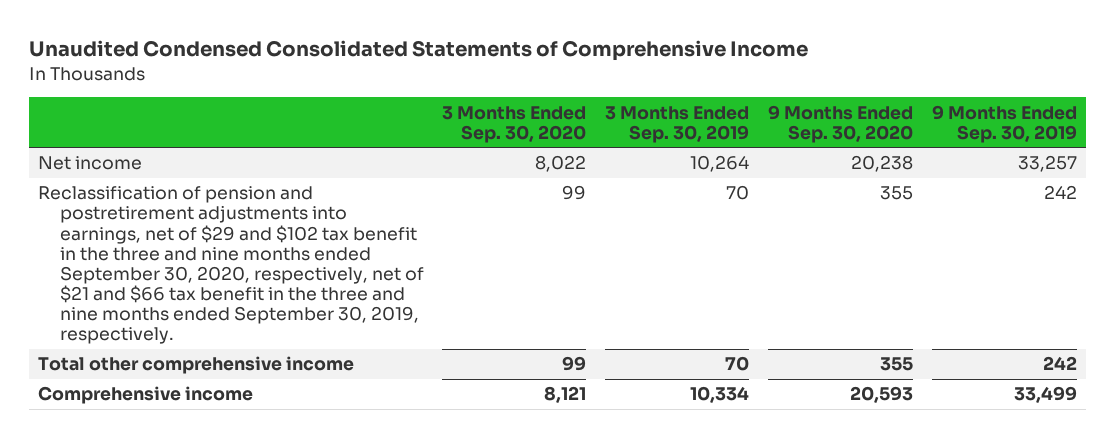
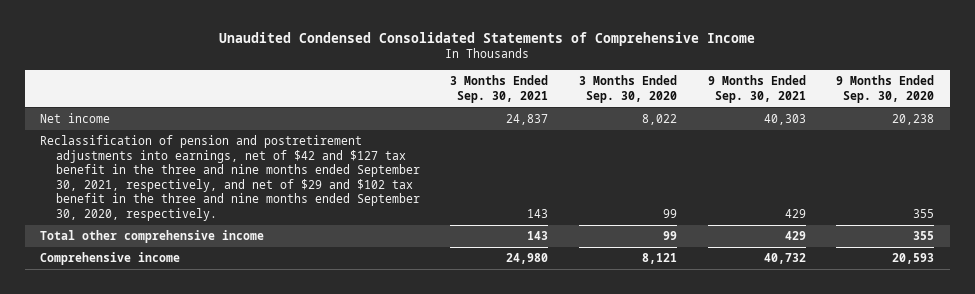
- | 3 Months Ended Sep. 30, 2020 | 3 Months Ended Sep. 30, 2019 | 9 Months Ended Sep. 30, 2020 | 9 Months Ended Sep. 30, 2019
+ | 3 Months Ended Sep. 30, 2021 | 3 Months Ended Sep. 30, 2020 | 9 Months Ended Sep. 30, 2021 | 9 Months Ended Sep. 30, 2020
- Reclassification of pension and postretirement adjustments into earnings, net of $29 and $102 tax benefit in the three and nine months ended September 30, 2020, respectively, net of $21 and $66 tax benefit in the three and nine months ended September 30, 2019, respectively. | 99 | 70 | 355 | 242
+ Reclassification of pension and postretirement adjustments into earnings, net of $42 and $127 tax benefit in the three and nine months ended September 30, 2021, respectively, and net of $29 and $102 tax benefit in the three and nine months ended September 30, 2020, respectively. | 143 | 99 | 429 | 355

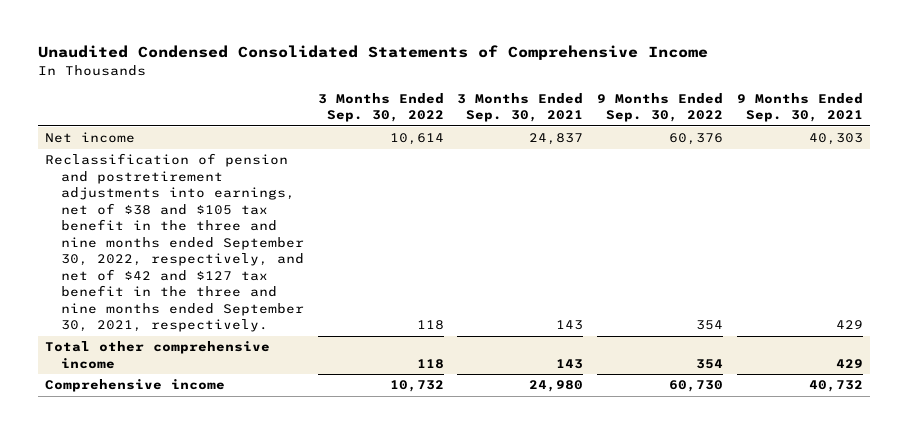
- | 3 Months Ended Sep. 30, 2021 | 3 Months Ended Sep. 30, 2020 | 9 Months Ended Sep. 30, 2021 | 9 Months Ended Sep. 30, 2020
+ | 3 Months Ended Sep. 30, 2022 | 3 Months Ended Sep. 30, 2021 | 9 Months Ended Sep. 30, 2022 | 9 Months Ended Sep. 30, 2021
- Reclassification of pension and postretirement adjustments into earnings, net of $42 and $127 tax benefit in the three and nine months ended September 30, 2021, respectively, and net of $29 and $102 tax benefit in the three and nine months ended September 30, 2020, respectively. | 143 | 99 | 429 | 355
+ Reclassification of pension and postretirement adjustments into earnings, net of $38 and $105 tax benefit in the three and nine months ended September 30, 2022, respectively, and net of $42 and $127 tax benefit in the three and nine months ended September 30, 2021, respectively. | 118 | 143 | 354 | 429

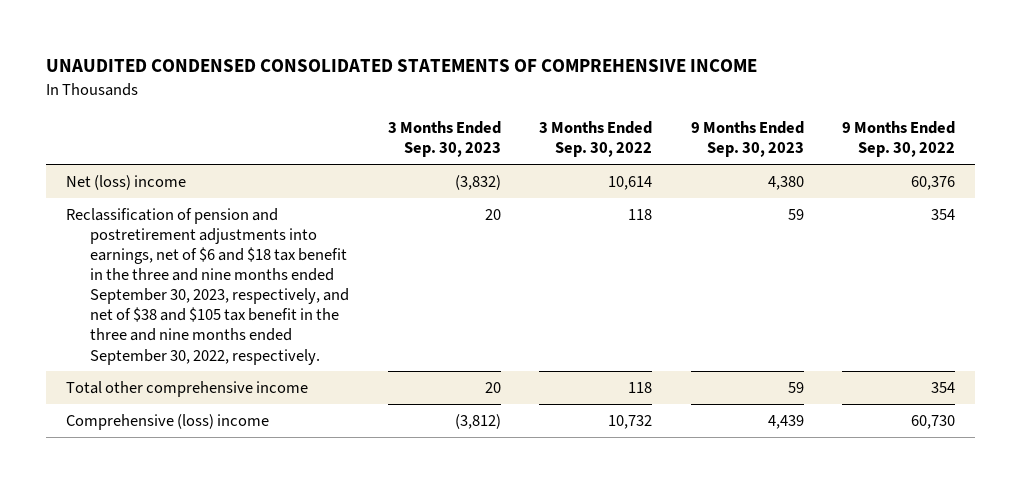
- Unaudited Condensed Consolidated Statements of Comprehensive Income
+ UNAUDITED CONDENSED CONSOLIDATED STATEMENTS OF COMPREHENSIVE INCOME
- | 3 Months Ended Sep. 30, 2022 | 3 Months Ended Sep. 30, 2021 | 9 Months Ended Sep. 30, 2022 | 9 Months Ended Sep. 30, 2021
+ | 3 Months Ended Sep. 30, 2023 | 3 Months Ended Sep. 30, 2022 | 9 Months Ended Sep. 30, 2023 | 9 Months Ended Sep. 30, 2022
- Net income | 10,614 | 24,837 | 60,376 | 40,303
- Reclassification of pension and postretirement adjustments into earnings, net of $38 and $105 tax benefit in the three and nine months ended September 30, 2022, respectively, and net of $42 and $127 tax benefit in the three and nine months ended September 30, 2021, respectively. | 118 | 143 | 354 | 429
+ Net (loss) income | (3,832) | 10,614 | 4,380 | 60,376
+ Reclassification of pension and postretirement adjustments into earnings, net of $6 and $18 tax benefit in the three and nine months ended September 30, 2023, respectively, and net of $38 and $105 tax benefit in the three and nine months ended September 30, 2022, respectively. | 20 | 118 | 59 | 354
- Comprehensive income | 10,732 | 24,980 | 60,730 | 40,732
+ Comprehensive (loss) income | (3,812) | 10,732 | 4,439 | 60,730

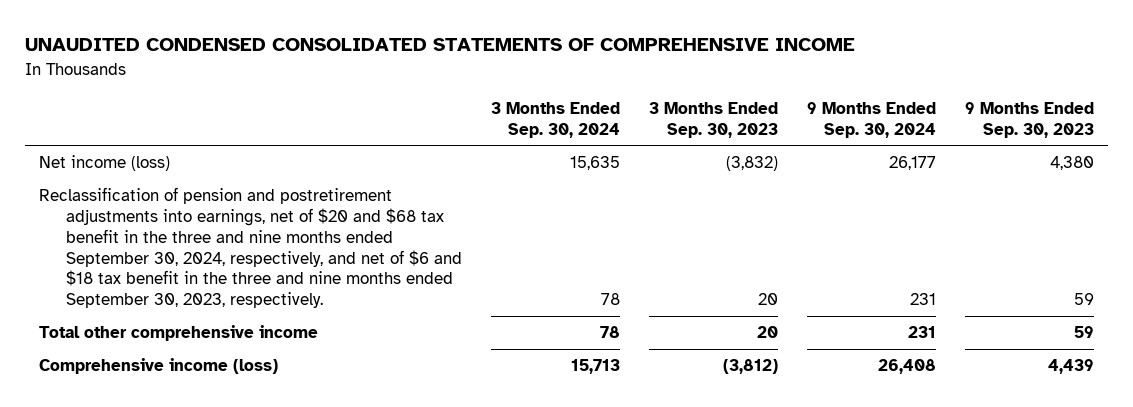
- | 3 Months Ended Sep. 30, 2023 | 3 Months Ended Sep. 30, 2022 | 9 Months Ended Sep. 30, 2023 | 9 Months Ended Sep. 30, 2022
+ | 3 Months Ended Sep. 30, 2024 | 3 Months Ended Sep. 30, 2023 | 9 Months Ended Sep. 30, 2024 | 9 Months Ended Sep. 30, 2023
- Net (loss) income | (3,832) | 10,614 | 4,380 | 60,376
- Reclassification of pension and postretirement adjustments into earnings, net of $6 and $18 tax benefit in the three and nine months ended September 30, 2023, respectively, and net of $38 and $105 tax benefit in the three and nine months ended September 30, 2022, respectively. | 20 | 118 | 59 | 354
+ Net income (loss) | 15,635 | (3,832) | 26,177 | 4,380
+ Reclassification of pension and postretirement adjustments into earnings, net of $20 and $68 tax benefit in the three and nine months ended September 30, 2024, respectively, and net of $6 and $18 tax benefit in the three and nine months ended September 30, 2023, respectively. | 78 | 20 | 231 | 59
- Comprehensive (loss) income | (3,812) | 10,732 | 4,439 | 60,730
+ Comprehensive income (loss) | 15,713 | (3,812) | 26,408 | 4,439

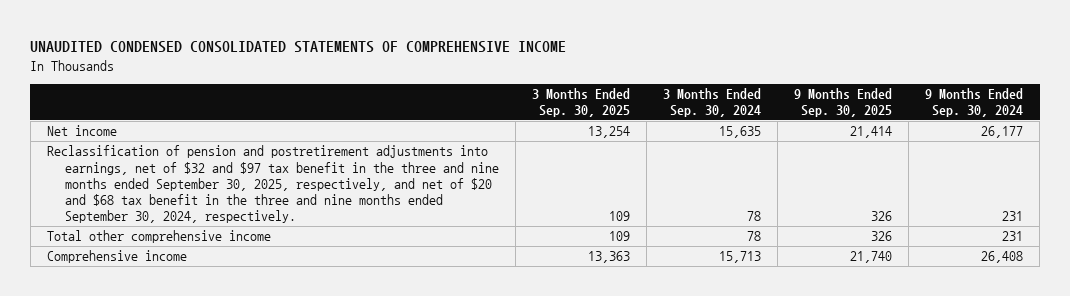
- | 3 Months Ended Sep. 30, 2024 | 3 Months Ended Sep. 30, 2023 | 9 Months Ended Sep. 30, 2024 | 9 Months Ended Sep. 30, 2023
+ | 3 Months Ended Sep. 30, 2025 | 3 Months Ended Sep. 30, 2024 | 9 Months Ended Sep. 30, 2025 | 9 Months Ended Sep. 30, 2024
- Net income (loss) | 15,635 | (3,832) | 26,177 | 4,380
- Reclassification of pension and postretirement adjustments into earnings, net of $20 and $68 tax benefit in the three and nine months ended September 30, 2024, respectively, and net of $6 and $18 tax benefit in the three and nine months ended September 30, 2023, respectively. | 78 | 20 | 231 | 59
+ Net income | 13,254 | 15,635 | 21,414 | 26,177
+ Reclassification of pension and postretirement adjustments into earnings, net of $32 and $97 tax benefit in the three and nine months ended September 30, 2025, respectively, and net of $20 and $68 tax benefit in the three and nine months ended September 30, 2024, respectively. | 109 | 78 | 326 | 231
- Comprehensive income (loss) | 15,713 | (3,812) | 26,408 | 4,439
+ Comprehensive income | 13,363 | 15,713 | 21,740 | 26,408

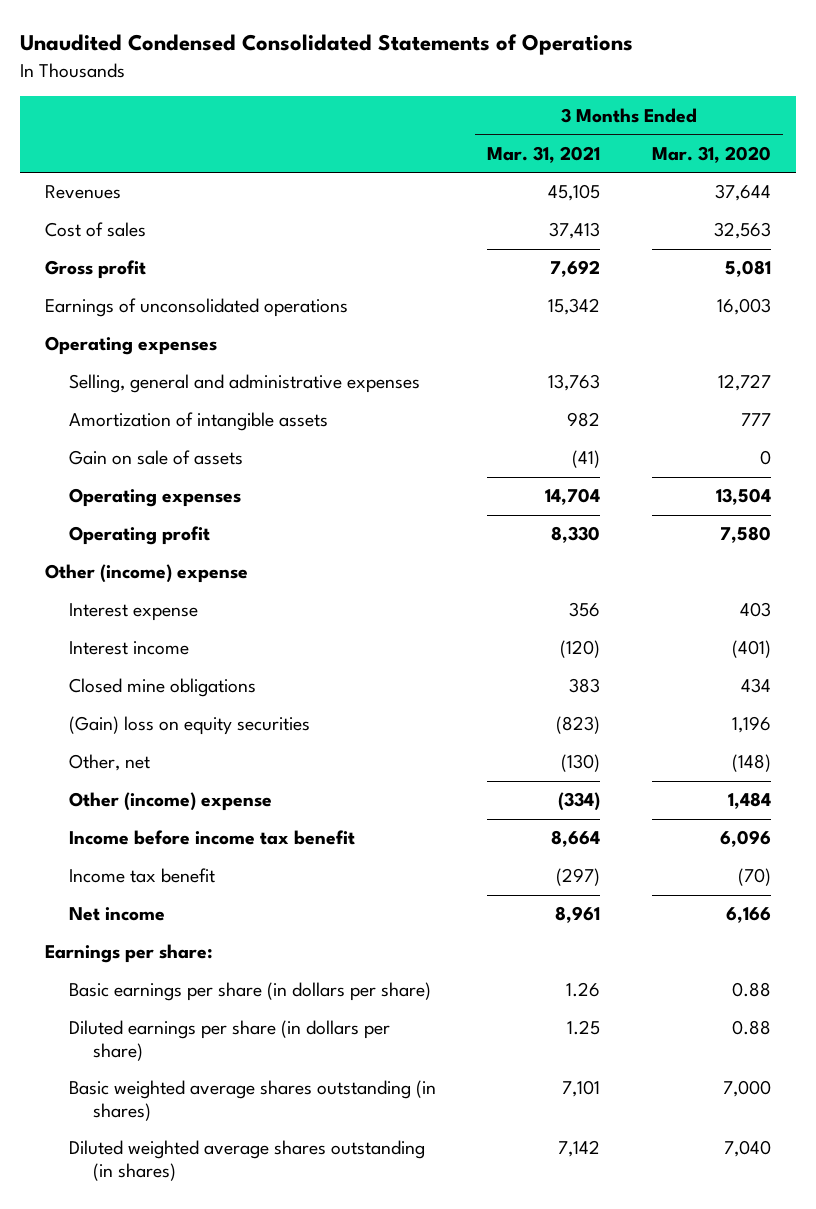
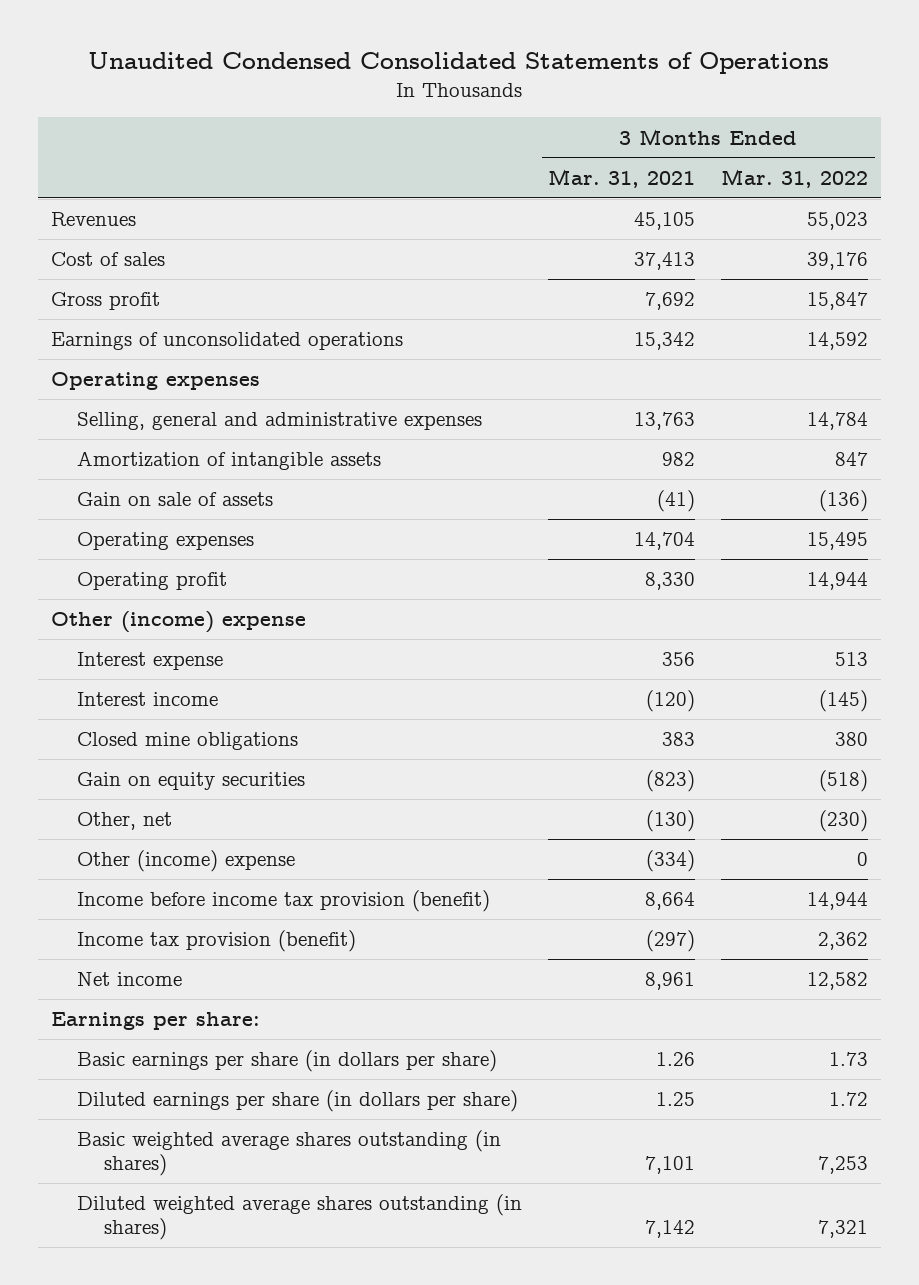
- | 3 Months Ended Mar. 31, 2021 | 3 Months Ended Mar. 31, 2020
+ | 3 Months Ended Mar. 31, 2021 | 3 Months Ended Mar. 31, 2022
- (Gain) loss on equity securities | (823) | 1,196
+ Gain on equity securities | (823) | (518)
- Income before income tax benefit | 8,664 | 6,096
- Income tax benefit | (297) | (70)
+ Income before income tax provision (benefit) | 8,664 | 14,944
+ Income tax provision (benefit) | (297) | 2,362

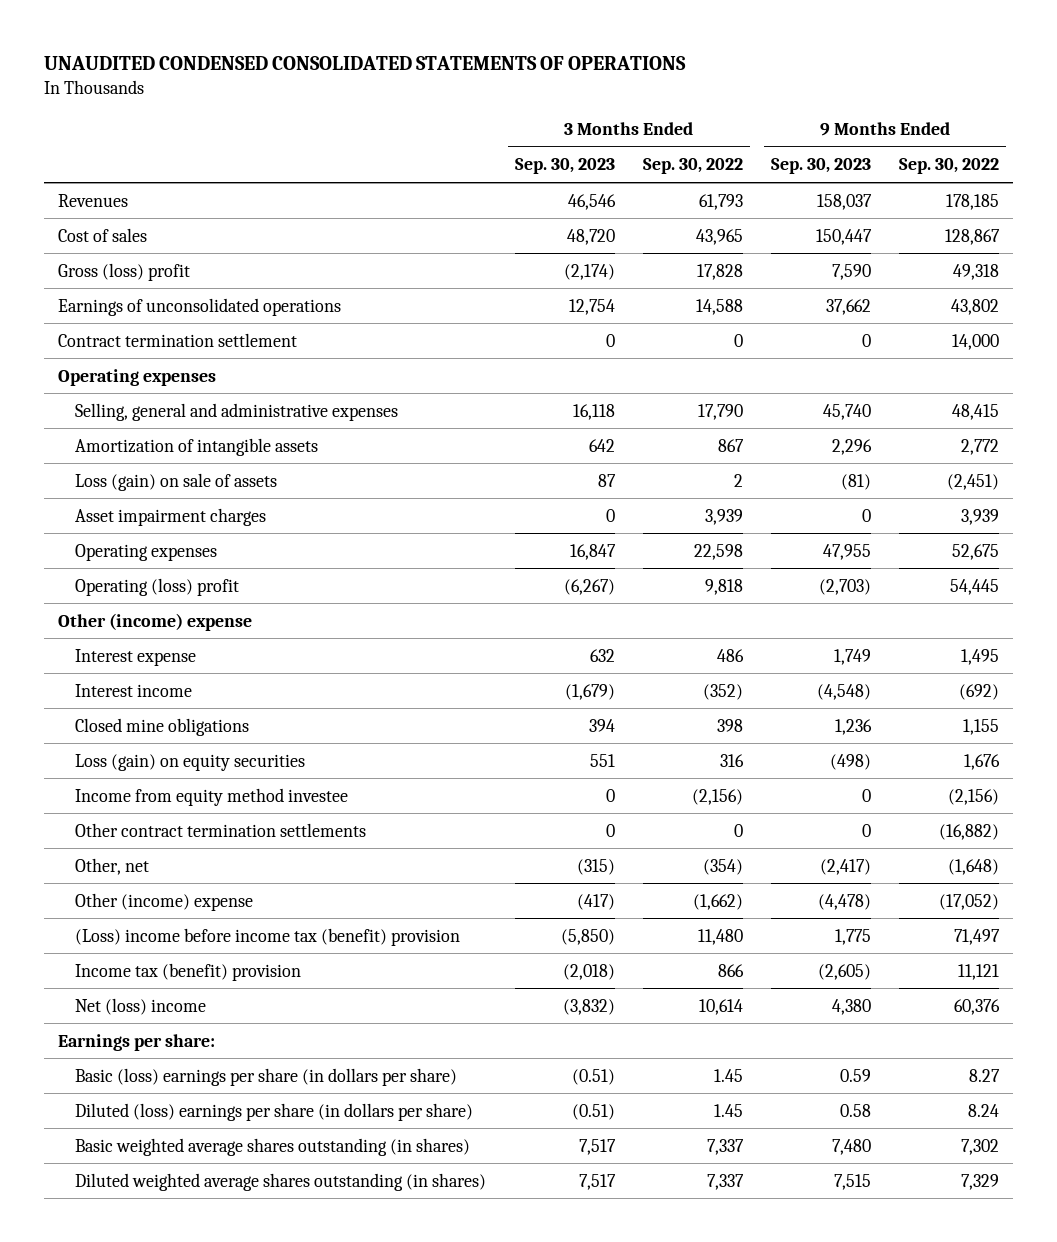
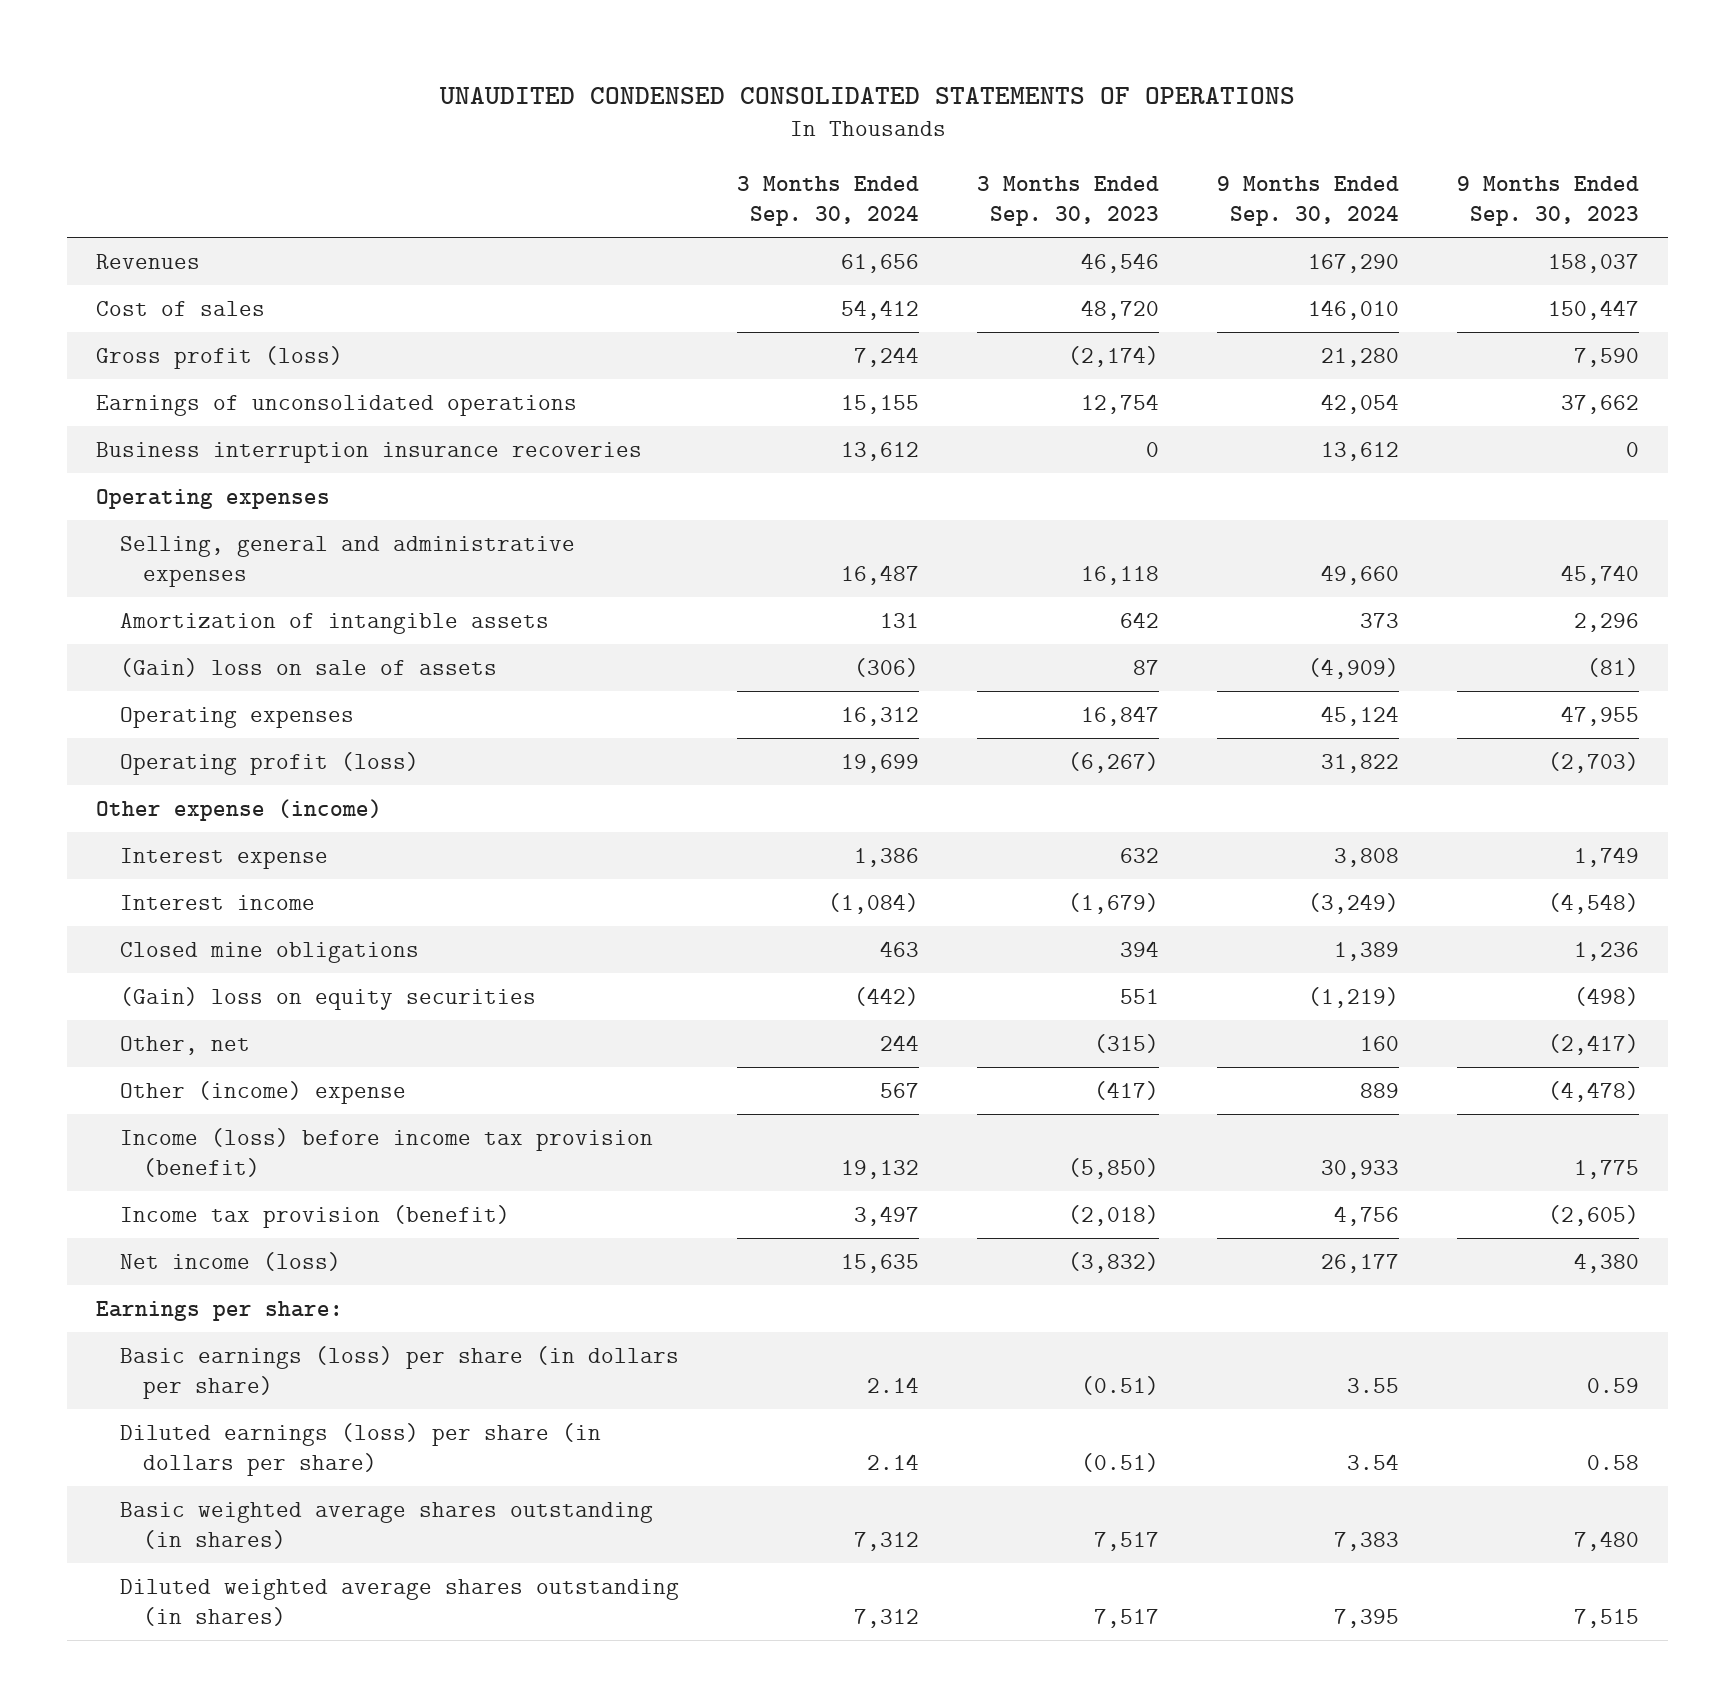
- | 3 Months Ended Sep. 30, 2023 | 3 Months Ended Sep. 30, 2022 | 9 Months Ended Sep. 30, 2023 | 9 Months Ended Sep. 30, 2022
+ | 3 Months Ended Sep. 30, 2024 | 3 Months Ended Sep. 30, 2023 | 9 Months Ended Sep. 30, 2024 | 9 Months Ended Sep. 30, 2023
- Gross (loss) profit | (2,174) | 17,828 | 7,590 | 49,318
+ Gross profit (loss) | 7,244 | (2,174) | 21,280 | 7,590
- Contract termination settlement | 0 | 0 | 0 | 14,000
+ Business interruption insurance recoveries | 13,612 | 0 | 13,612 | 0
- Loss (gain) on sale of assets | 87 | 2 | (81) | (2,451)
- Asset impairment charges | 0 | 3,939 | 0 | 3,939
+ (Gain) loss on sale of assets | (306) | 87 | (4,909) | (81)
- Operating (loss) profit | (6,267) | 9,818 | (2,703) | 54,445
- Other (income) expense
+ Operating profit (loss) | 19,699 | (6,267) | 31,822 | (2,703)
+ Other expense (income)
- Loss (gain) on equity securities | 551 | 316 | (498) | 1,676
- Income from equity method investee | 0 | (2,156) | 0 | (2,156)
- Other contract termination settlements | 0 | 0 | 0 | (16,882)
+ (Gain) loss on equity securities | (442) | 551 | (1,219) | (498)
- (Loss) income before income tax (benefit) provision | (5,850) | 11,480 | 1,775 | 71,497
- Income tax (benefit) provision | (2,018) | 866 | (2,605) | 11,121
- Net (loss) income | (3,832) | 10,614 | 4,380 | 60,376
+ Income (loss) before income tax provision (benefit) | 19,132 | (5,850) | 30,933 | 1,775
+ Income tax provision (benefit) | 3,497 | (2,018) | 4,756 | (2,605)
+ Net income (loss) | 15,635 | (3,832) | 26,177 | 4,380
- Basic (loss) earnings per share (in dollars per share) | (0.51) | 1.45 | 0.59 | 8.27
- Diluted (loss) earnings per share (in dollars per share) | (0.51) | 1.45 | 0.58 | 8.24
+ Basic earnings (loss) per share (in dollars per share) | 2.14 | (0.51) | 3.55 | 0.59
+ Diluted earnings (loss) per share (in dollars per share) | 2.14 | (0.51) | 3.54 | 0.58

